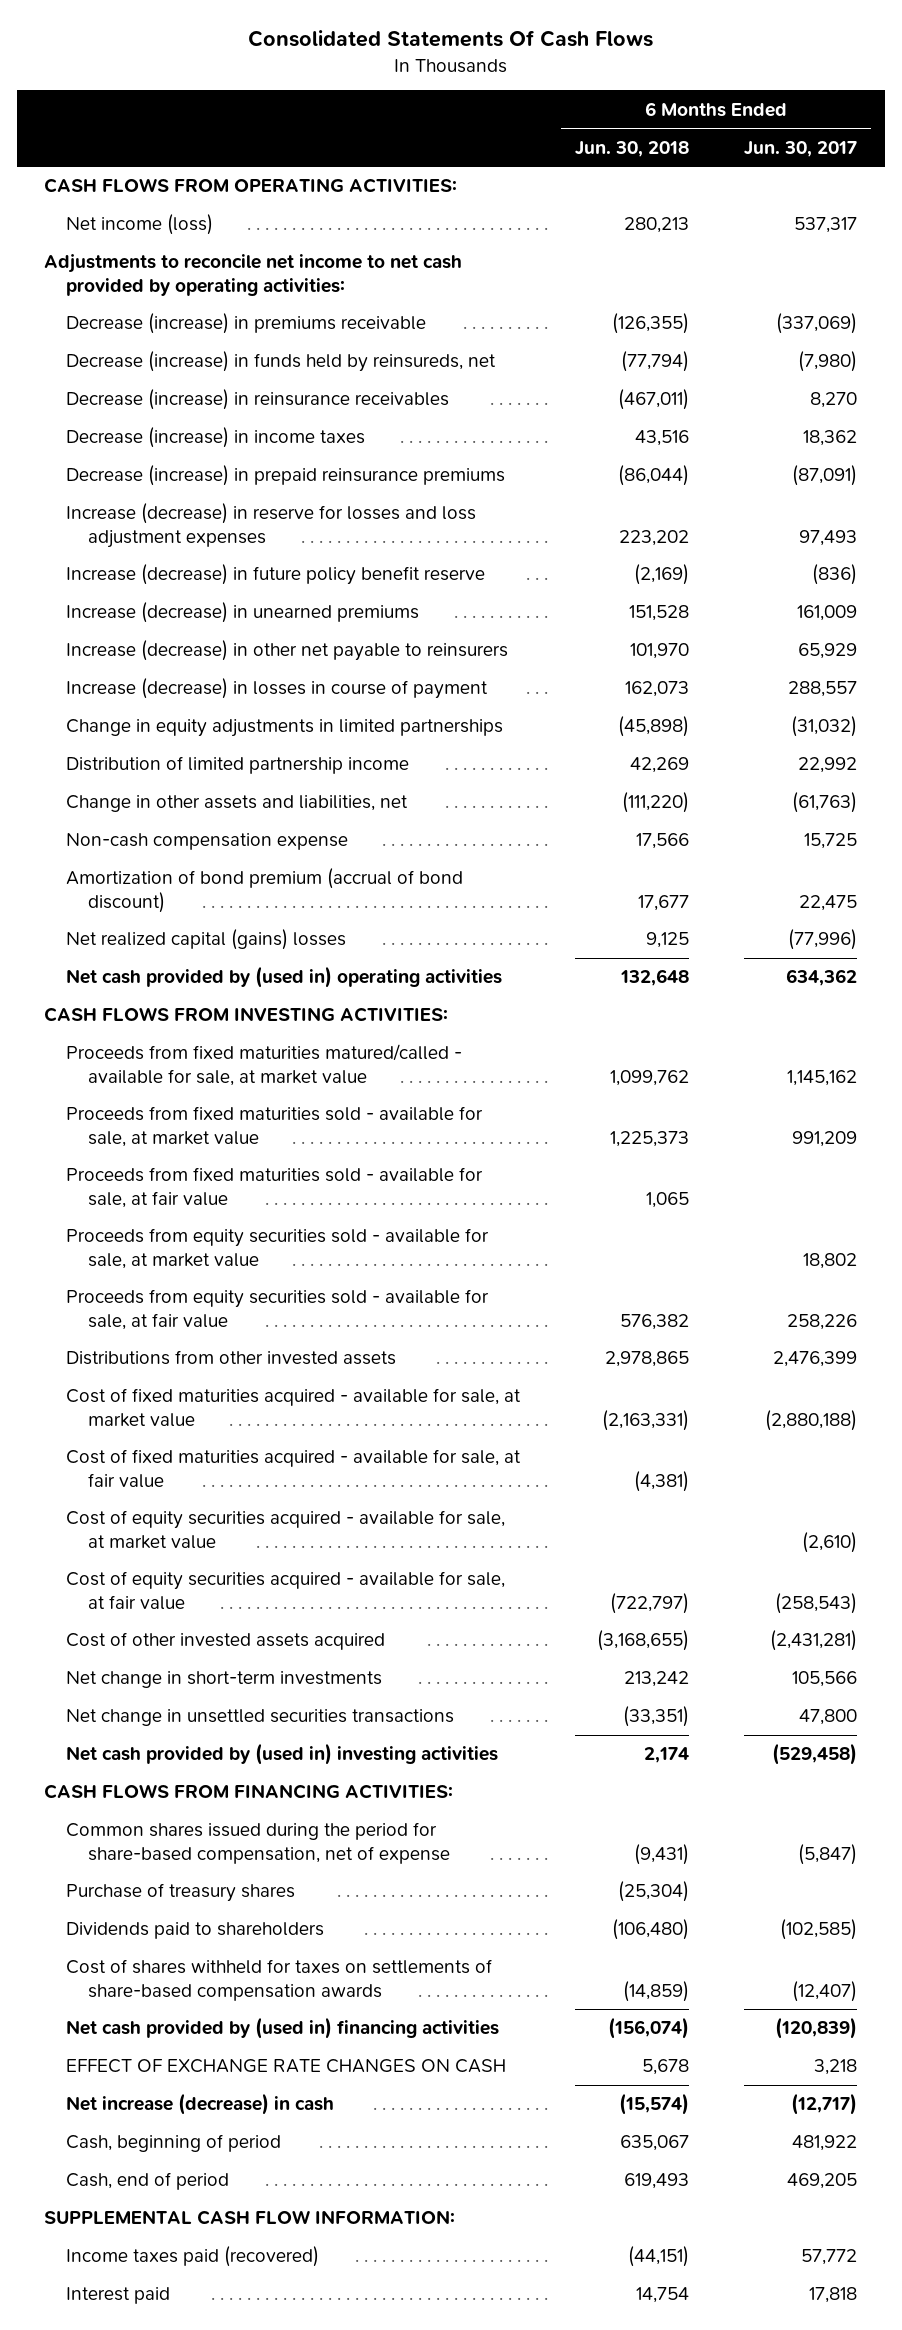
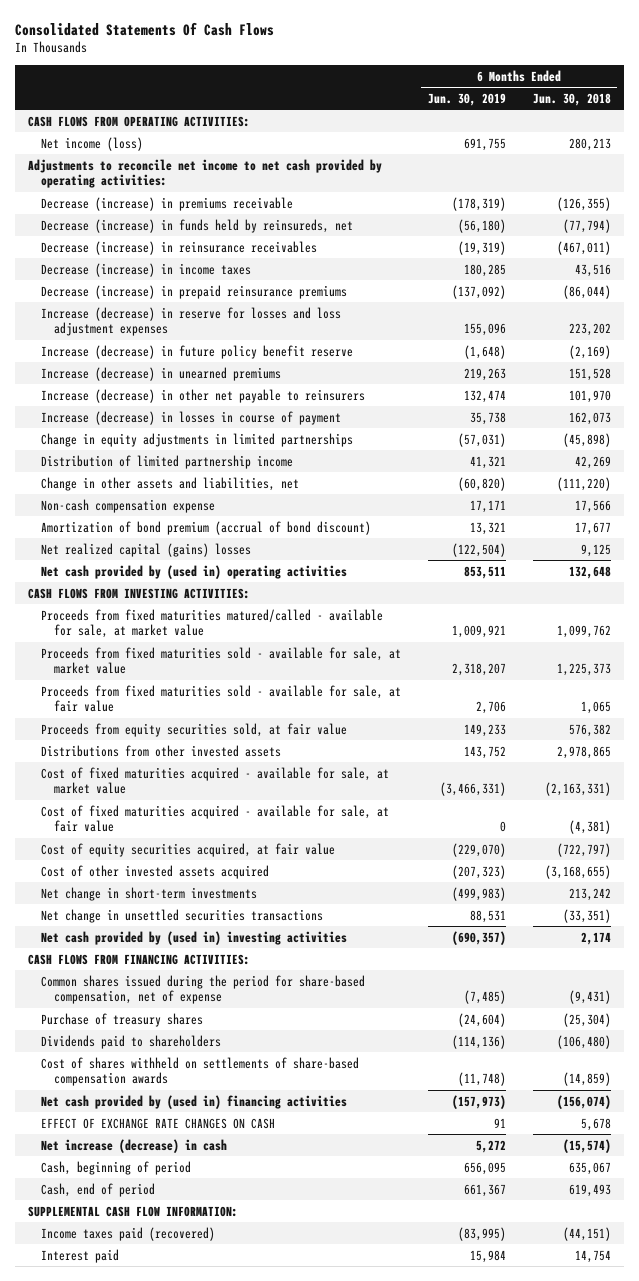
- | 6 Months Ended Jun. 30, 2018 | 6 Months Ended Jun. 30, 2017
+ | 6 Months Ended Jun. 30, 2019 | 6 Months Ended Jun. 30, 2018
- Proceeds from equity securities sold - available for sale, at market value | | 18,802
- Proceeds from equity securities sold - available for sale, at fair value | 576,382 | 258,226
+ Proceeds from equity securities sold, at fair value | 149,233 | 576,382
- Cost of equity securities acquired - available for sale, at market value | | (2,610)
- Cost of equity securities acquired - available for sale, at fair value | (722,797) | (258,543)
+ Cost of equity securities acquired, at fair value | (229,070) | (722,797)
- Cost of shares withheld for taxes on settlements of share-based compensation awards | (14,859) | (12,407)
+ Cost of shares withheld on settlements of share-based compensation awards | (11,748) | (14,859)

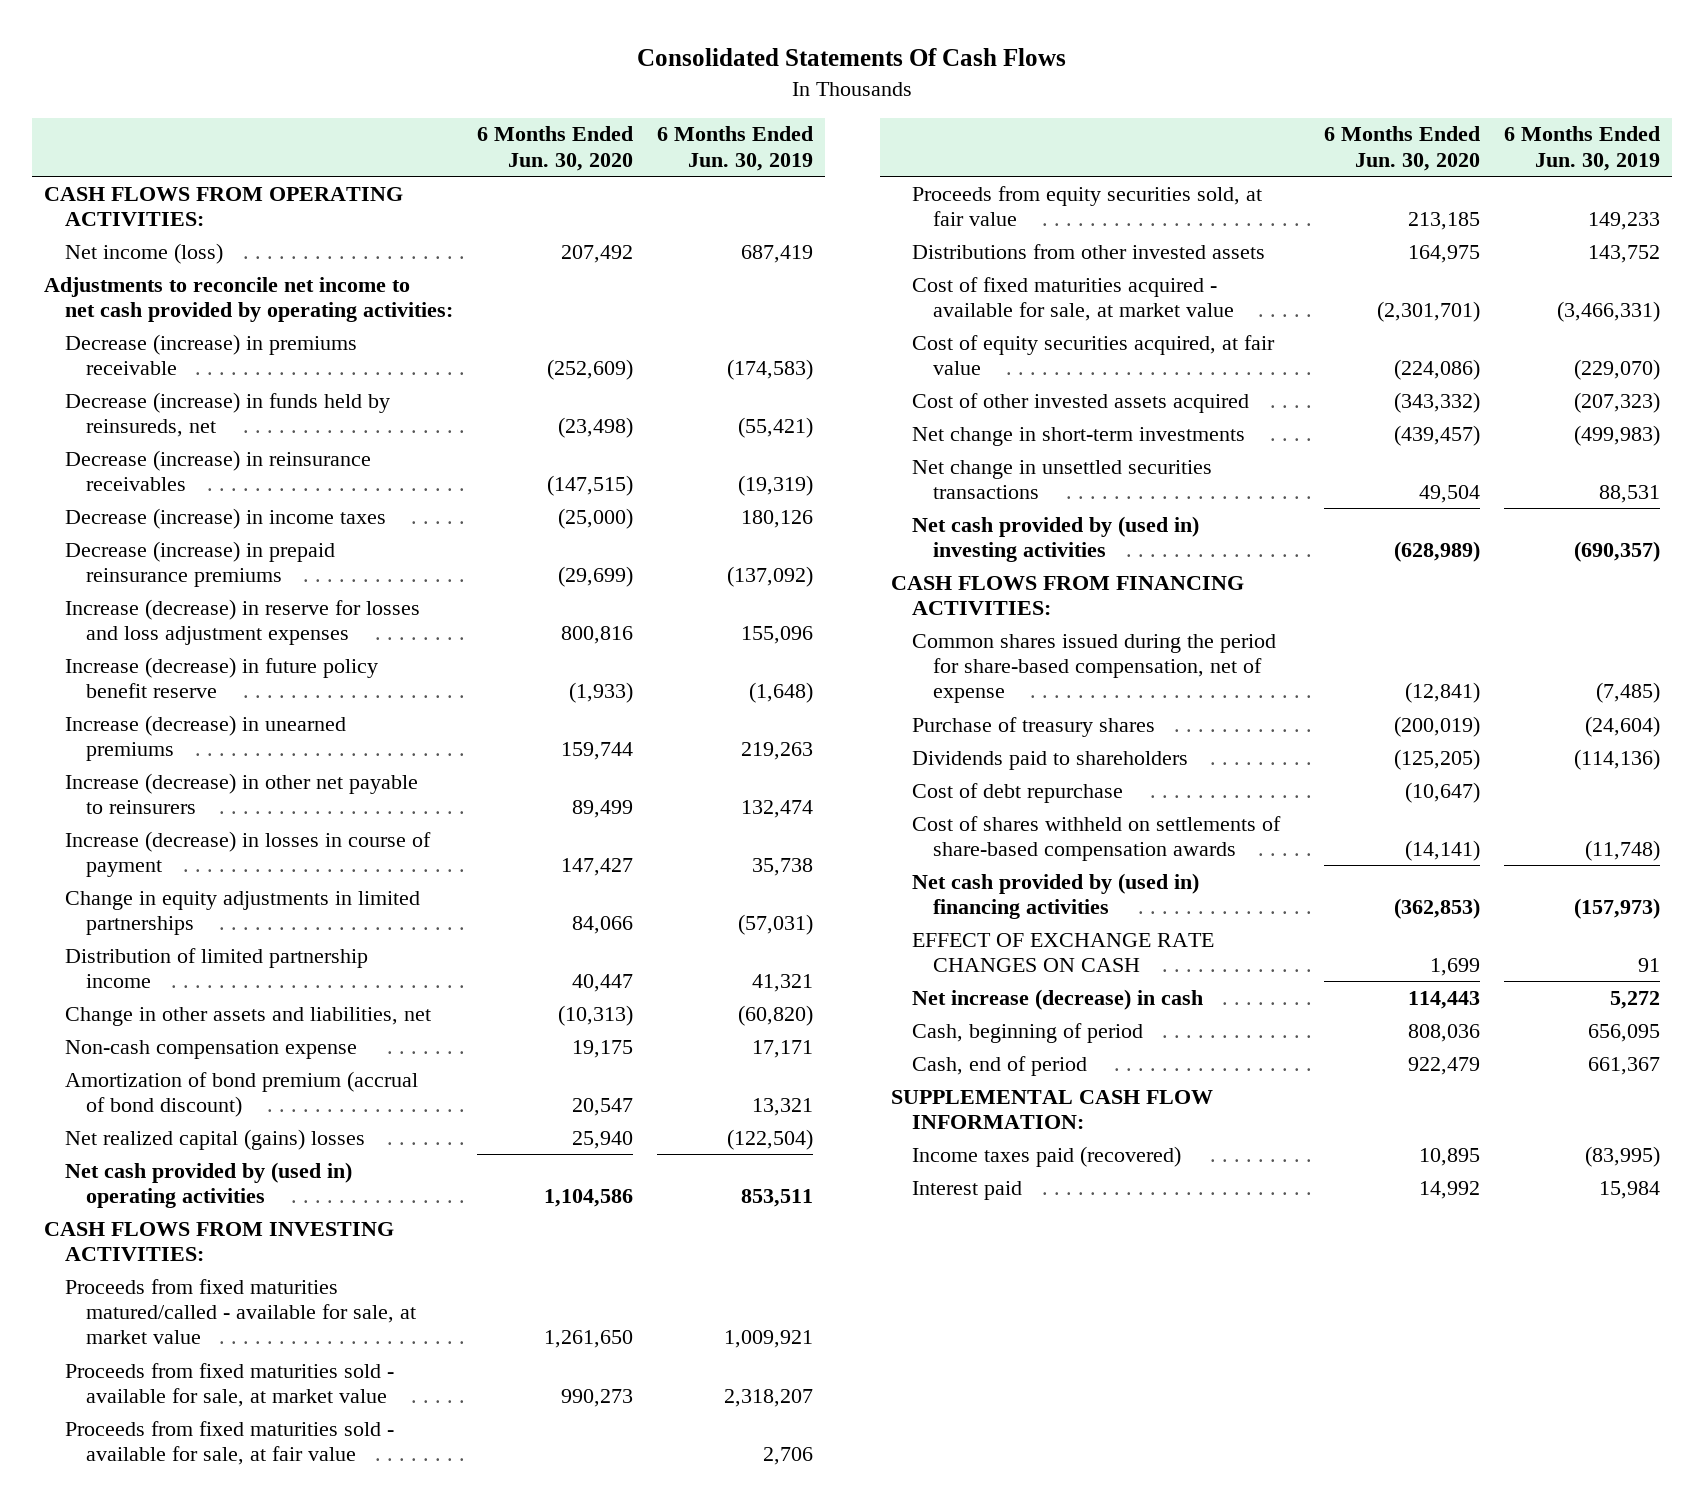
- | 6 Months Ended Jun. 30, 2019 | 6 Months Ended Jun. 30, 2018
+ | 6 Months Ended Jun. 30, 2020 | 6 Months Ended Jun. 30, 2019
- Net income (loss) | 691,755 | 280,213
+ Net income (loss) | 207,492 | 687,419
- Decrease (increase) in premiums receivable | (178,319) | (126,355)
- Decrease (increase) in funds held by reinsureds, net | (56,180) | (77,794)
+ Decrease (increase) in premiums receivable | (252,609) | (174,583)
+ Decrease (increase) in funds held by reinsureds, net | (23,498) | (55,421)
- Decrease (increase) in income taxes | 180,285 | 43,516
+ Decrease (increase) in income taxes | (25,000) | 180,126
- Cost of fixed maturities acquired - available for sale, at fair value | 0 | (4,381)
+ Cost of debt repurchase | (10,647) |

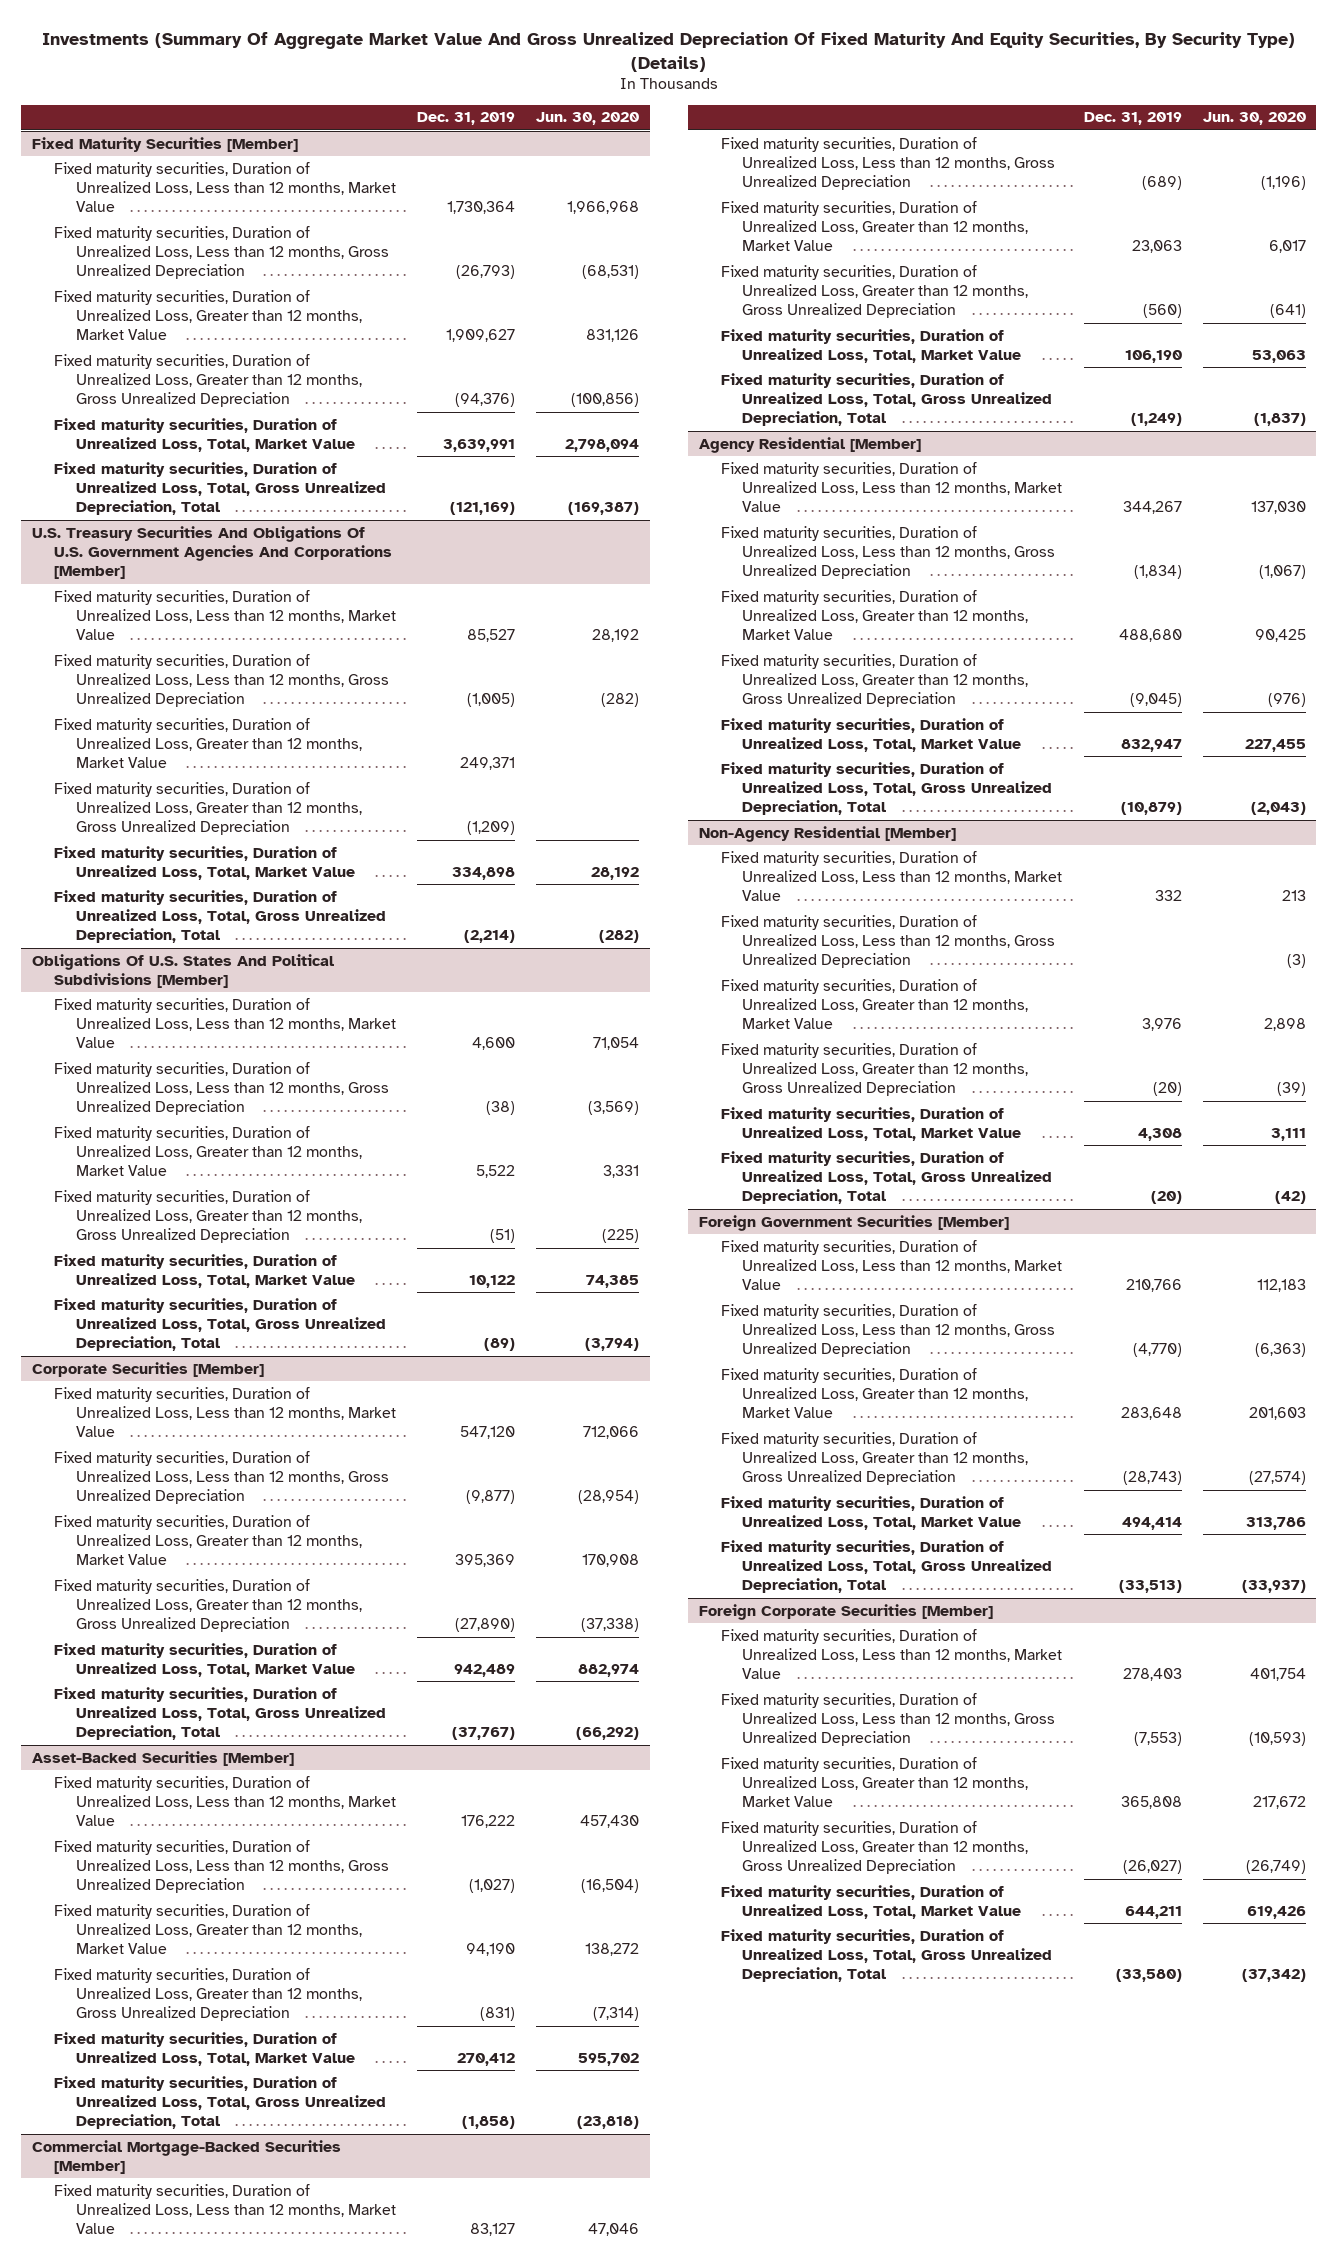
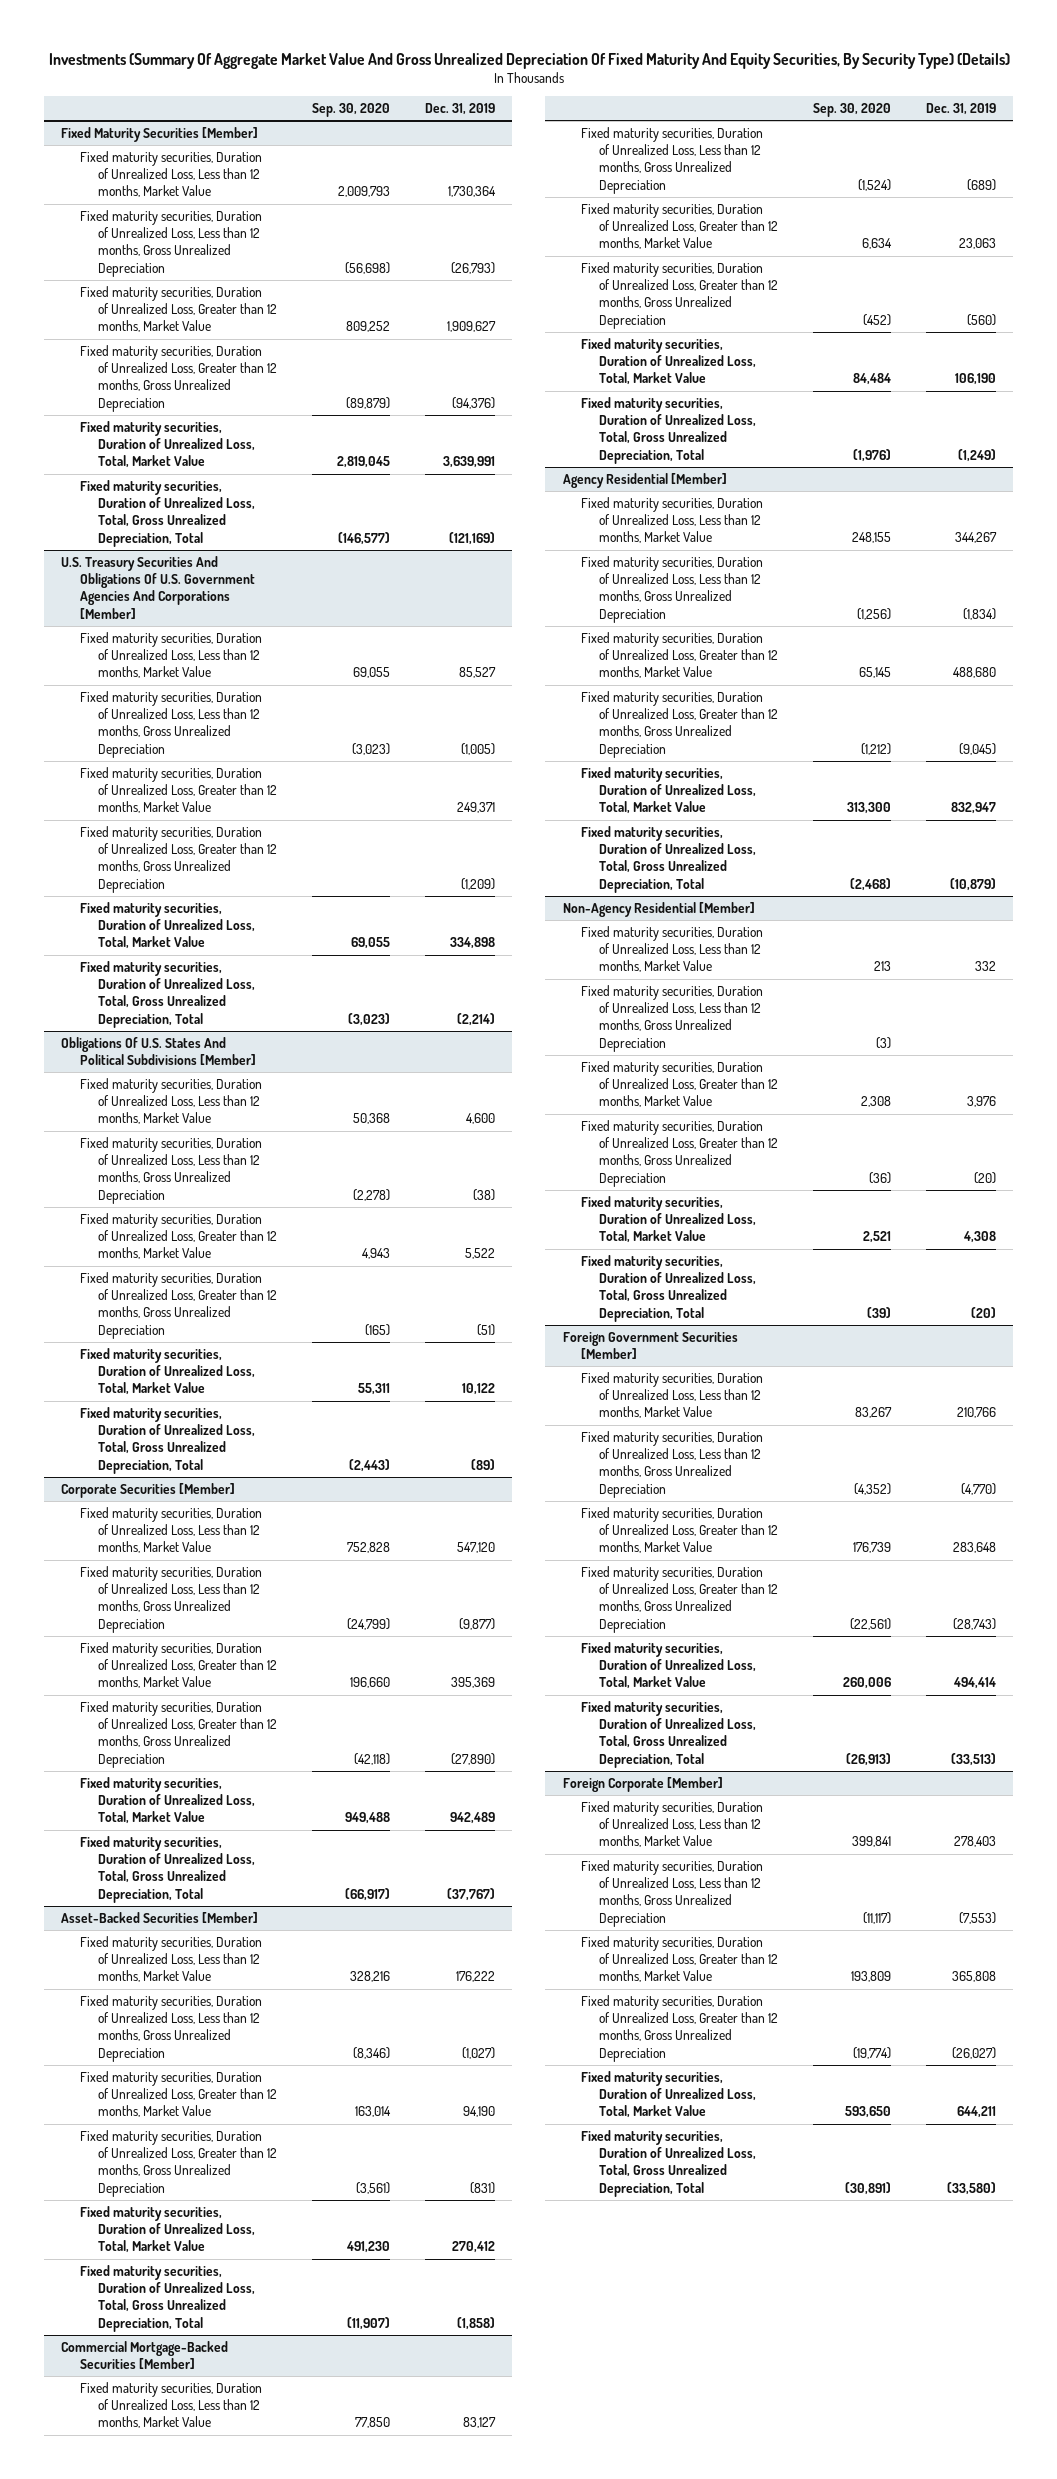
- | Dec. 31, 2019 | Jun. 30, 2020
+ | Sep. 30, 2020 | Dec. 31, 2019
- Foreign Corporate Securities [Member]
+ Foreign Corporate [Member]

